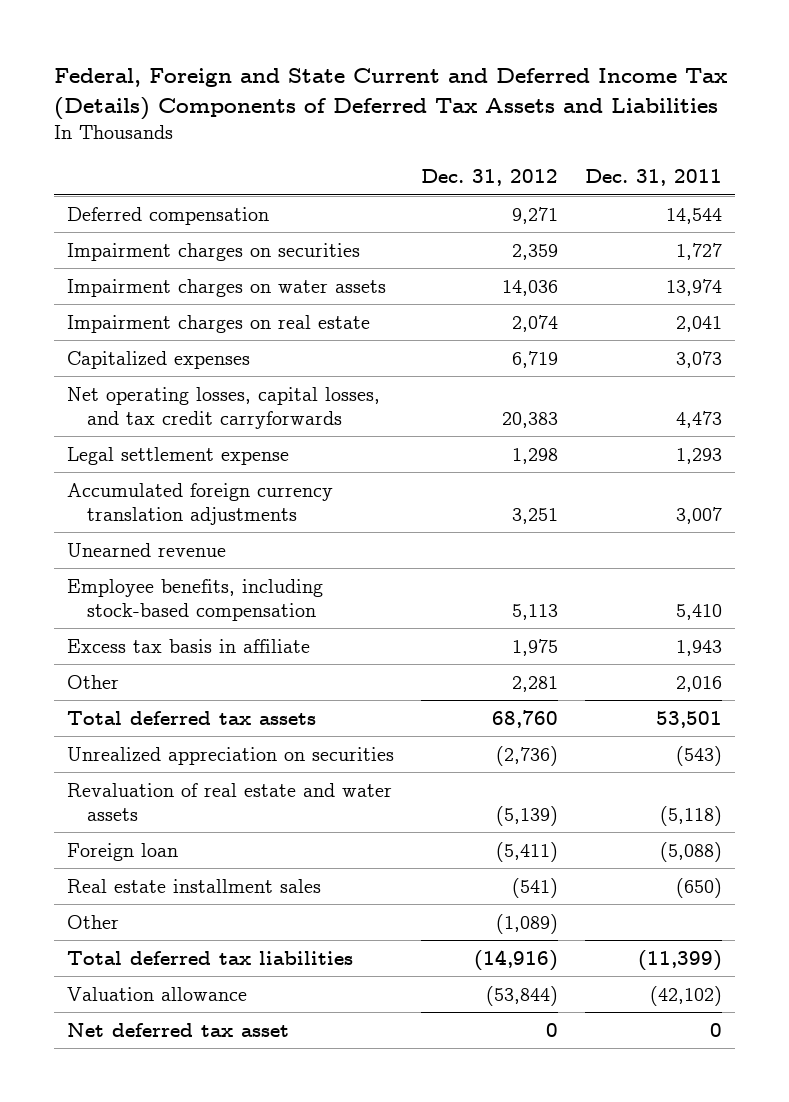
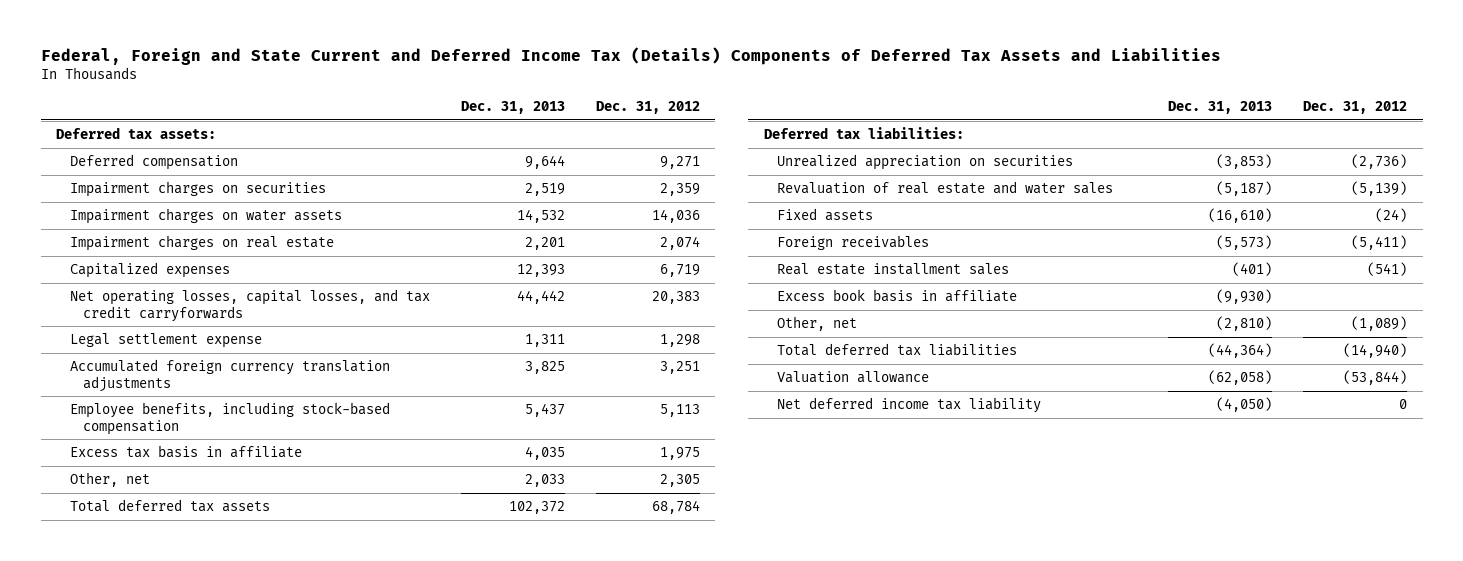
- | Dec. 31, 2012 | Dec. 31, 2011
+ | Dec. 31, 2013 | Dec. 31, 2012
+ Deferred tax assets:
- Unearned revenue
- Other | 2,281 | 2,016
- Total deferred tax assets | 68,760 | 53,501
+ Other, net | 2,033 | 2,305
+ Total deferred tax assets | 102,372 | 68,784
+ Deferred tax liabilities:
- Revaluation of real estate and water assets | (5,139) | (5,118)
- Foreign loan | (5,411) | (5,088)
+ Revaluation of real estate and water sales | (5,187) | (5,139)
+ Fixed assets | (16,610) | (24)
+ Foreign receivables | (5,573) | (5,411)
- Other | (1,089) |
- Total deferred tax liabilities | (14,916) | (11,399)
+ Excess book basis in affiliate | (9,930) |
+ Other, net | (2,810) | (1,089)
+ Total deferred tax liabilities | (44,364) | (14,940)
- Net deferred tax asset | 0 | 0
+ Net deferred income tax liability | (4,050) | 0

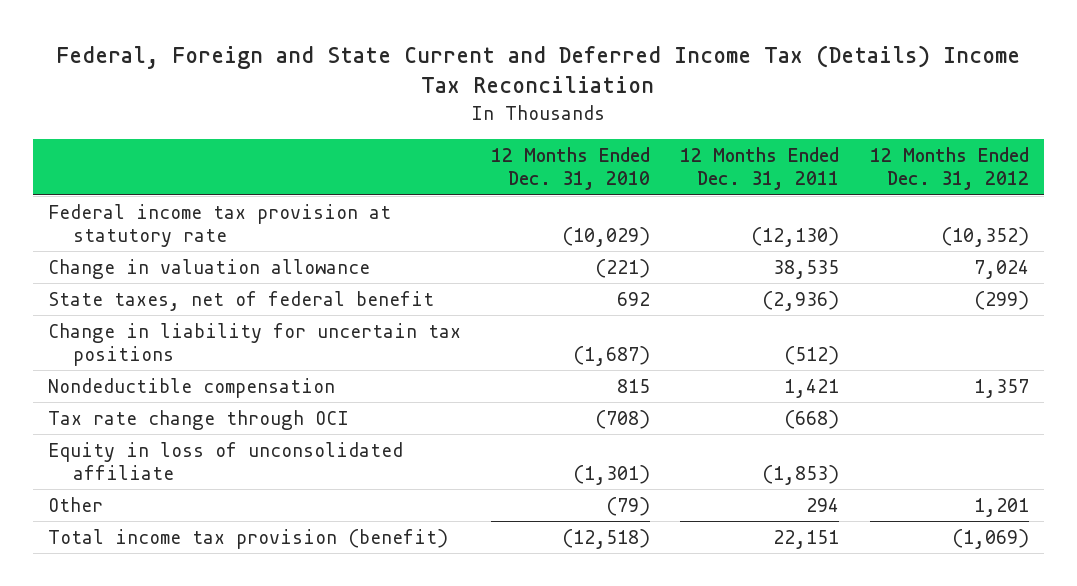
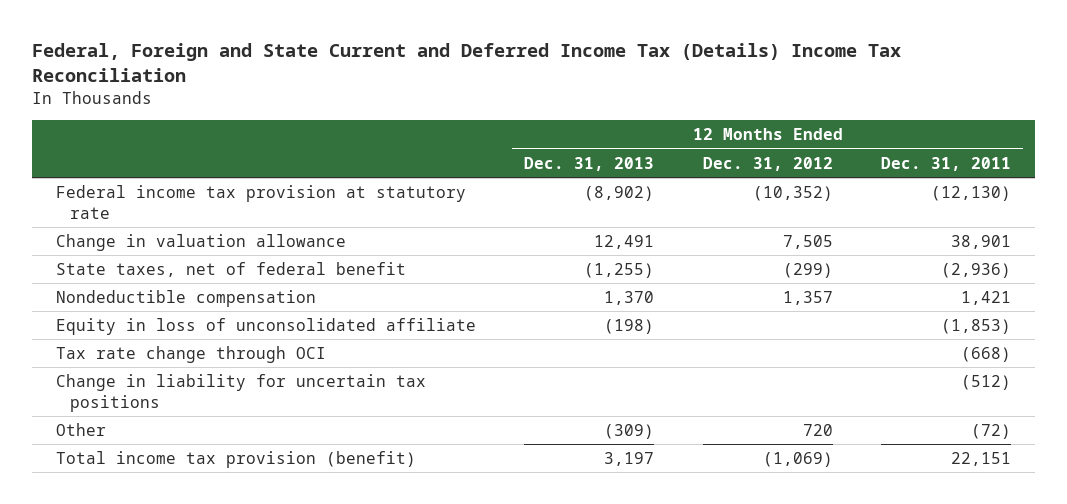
- | 12 Months Ended Dec. 31, 2010 | 12 Months Ended Dec. 31, 2011 | 12 Months Ended Dec. 31, 2012
+ | 12 Months Ended Dec. 31, 2013 | 12 Months Ended Dec. 31, 2012 | 12 Months Ended Dec. 31, 2011
- Change in valuation allowance | (221) | 38,535 | 7,024
+ Change in valuation allowance | 12,491 | 7,505 | 38,901
- Other | (79) | 294 | 1,201
moved down: Tax rate change through OCI | | | (668)
moved down: Change in liability for uncertain tax positions | | | (512)
+ Other | (309) | 720 | (72)

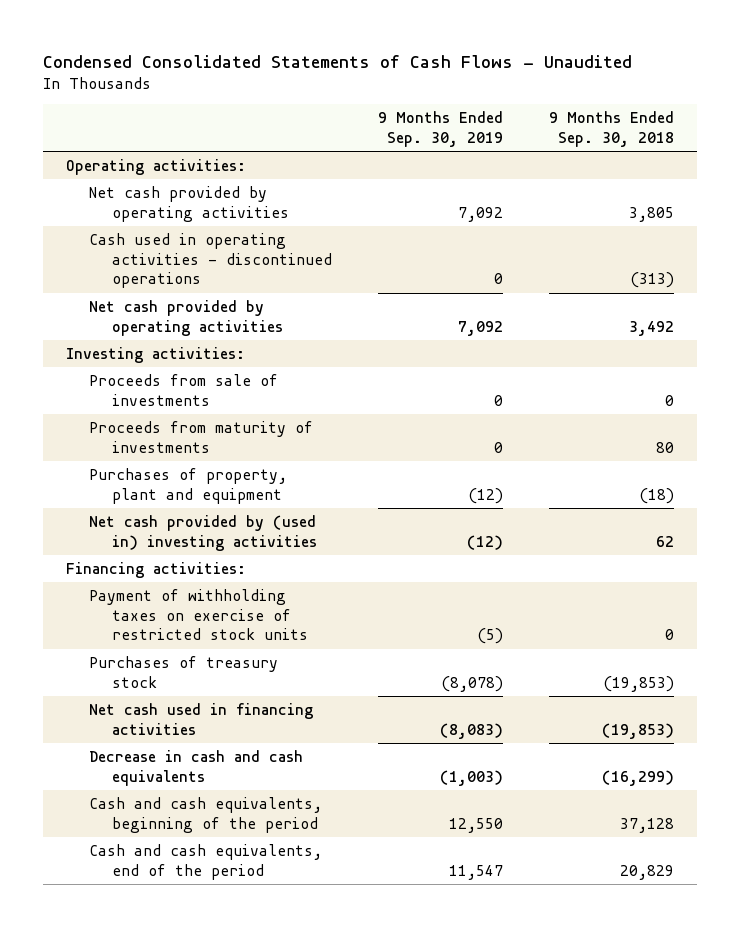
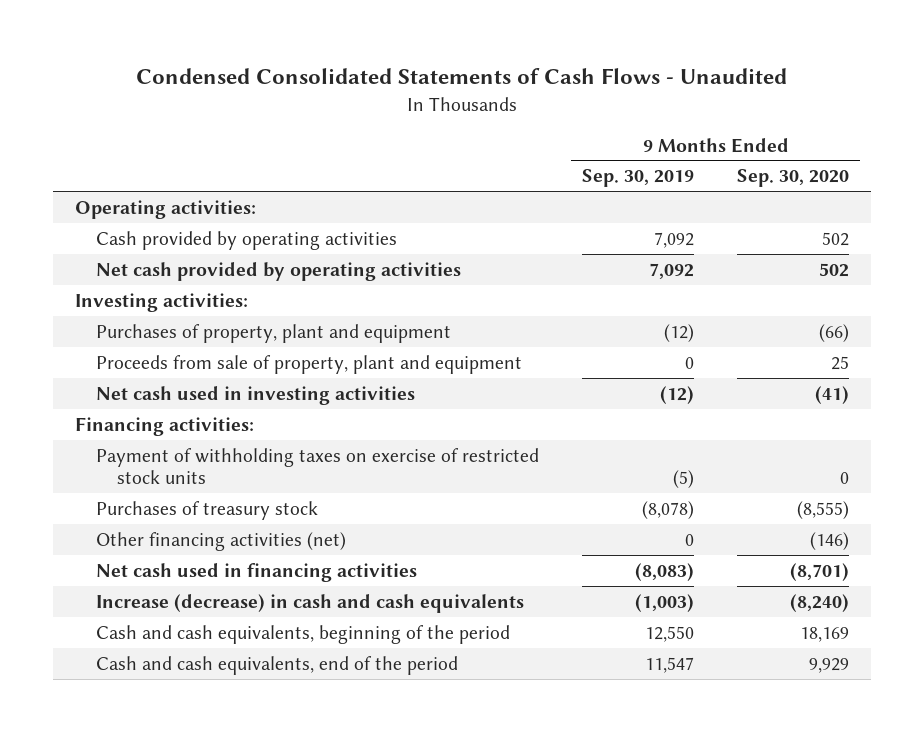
- | 9 Months Ended Sep. 30, 2019 | 9 Months Ended Sep. 30, 2018
+ | 9 Months Ended Sep. 30, 2019 | 9 Months Ended Sep. 30, 2020
- Net cash provided by operating activities | 7,092 | 3,805
- Cash used in operating activities - discontinued operations | 0 | (313)
+ Cash provided by operating activities | 7,092 | 502
- Proceeds from sale of investments | 0 | 0
- Proceeds from maturity of investments | 0 | 80
- Net cash provided by (used in) investing activities | (12) | 62
+ Proceeds from sale of property, plant and equipment | 0 | 25
+ Net cash used in investing activities | (12) | (41)
+ Other financing activities (net) | 0 | (146)
- Decrease in cash and cash equivalents | (1,003) | (16,299)
+ Increase (decrease) in cash and cash equivalents | (1,003) | (8,240)

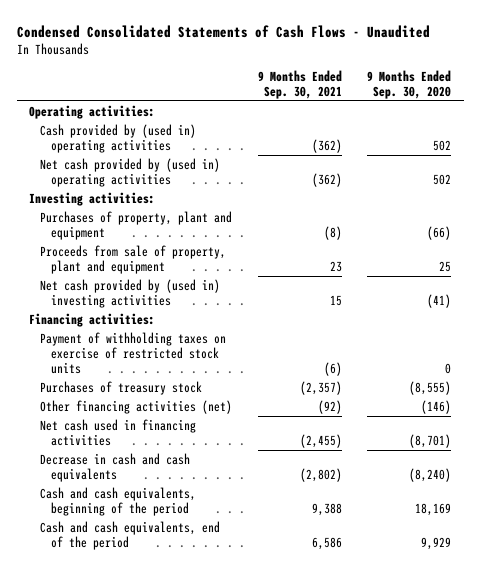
- | 9 Months Ended Sep. 30, 2019 | 9 Months Ended Sep. 30, 2020
+ | 9 Months Ended Sep. 30, 2021 | 9 Months Ended Sep. 30, 2020
- Cash provided by operating activities | 7,092 | 502
- Net cash provided by operating activities | 7,092 | 502
+ Cash provided by (used in) operating activities | (362) | 502
+ Net cash provided by (used in) operating activities | (362) | 502
- Net cash used in investing activities | (12) | (41)
+ Net cash provided by (used in) investing activities | 15 | (41)
- Increase (decrease) in cash and cash equivalents | (1,003) | (8,240)
+ Decrease in cash and cash equivalents | (2,802) | (8,240)

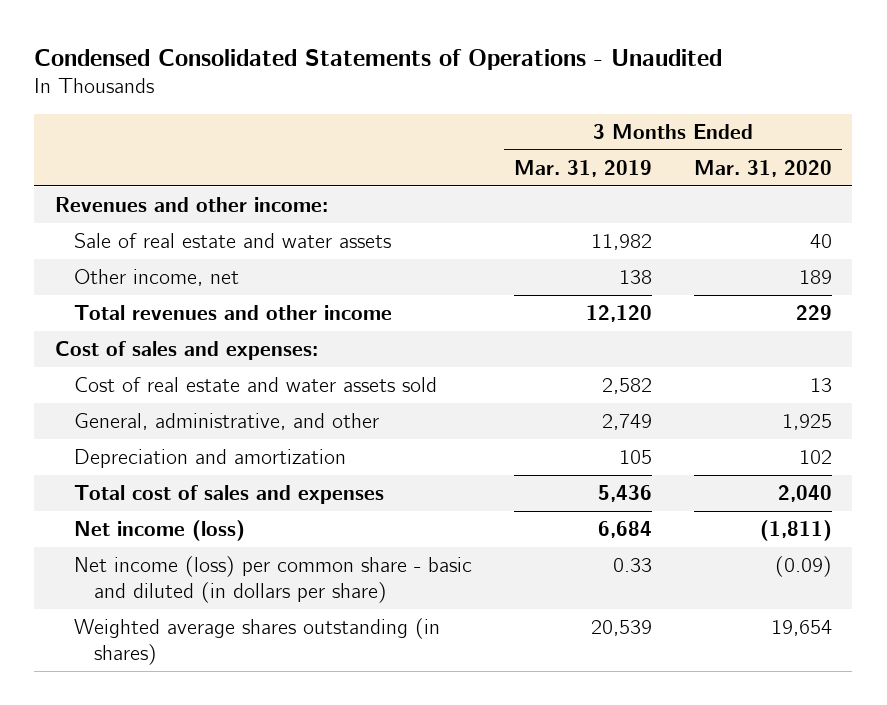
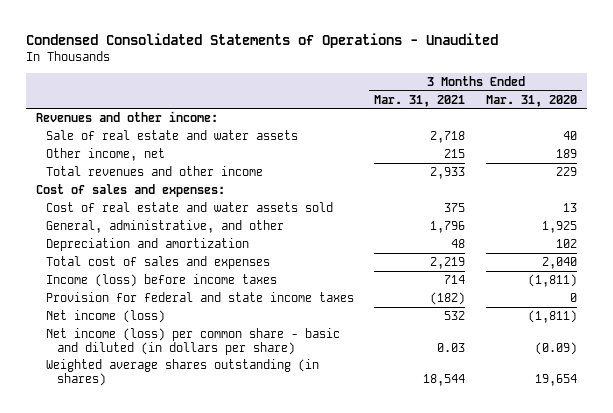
- | 3 Months Ended Mar. 31, 2019 | 3 Months Ended Mar. 31, 2020
+ | 3 Months Ended Mar. 31, 2021 | 3 Months Ended Mar. 31, 2020
+ Income (loss) before income taxes | 714 | (1,811)
+ Provision for federal and state income taxes | (182) | 0

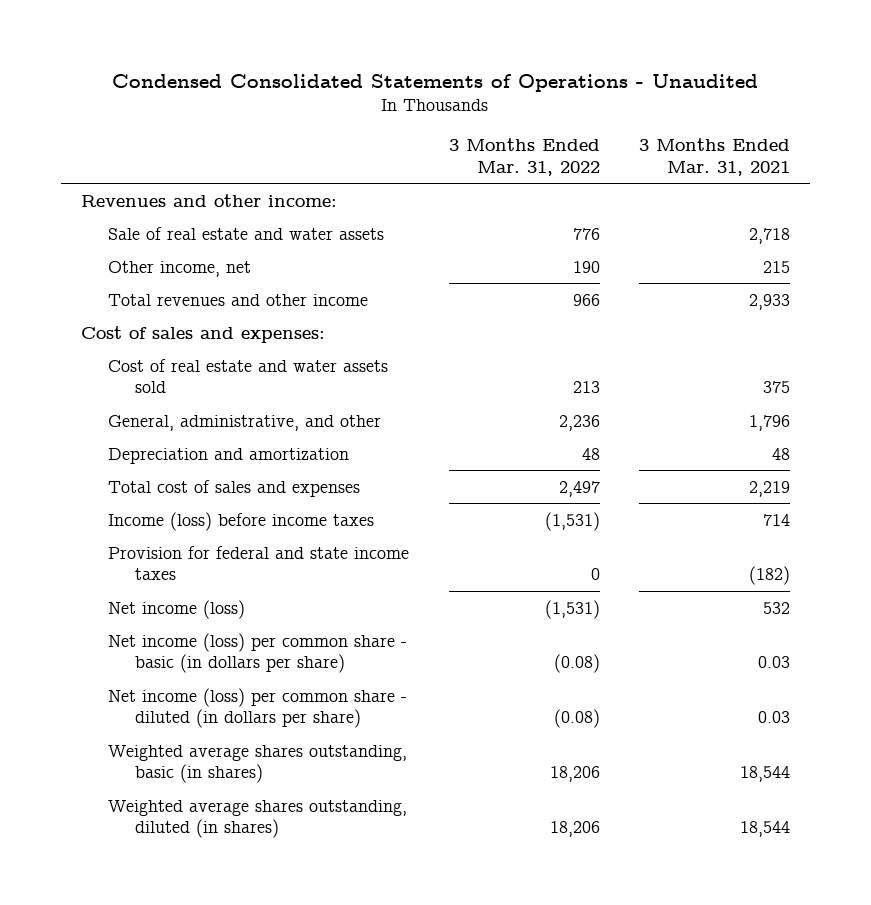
- | 3 Months Ended Mar. 31, 2021 | 3 Months Ended Mar. 31, 2020
+ | 3 Months Ended Mar. 31, 2022 | 3 Months Ended Mar. 31, 2021
- Net income (loss) per common share - basic and diluted (in dollars per share) | 0.03 | (0.09)
- Weighted average shares outstanding (in shares) | 18,544 | 19,654
+ Net income (loss) per common share - basic (in dollars per share) | (0.08) | 0.03
+ Net income (loss) per common share - diluted (in dollars per share) | (0.08) | 0.03
+ Weighted average shares outstanding, basic (in shares) | 18,206 | 18,544
+ Weighted average shares outstanding, diluted (in shares) | 18,206 | 18,544

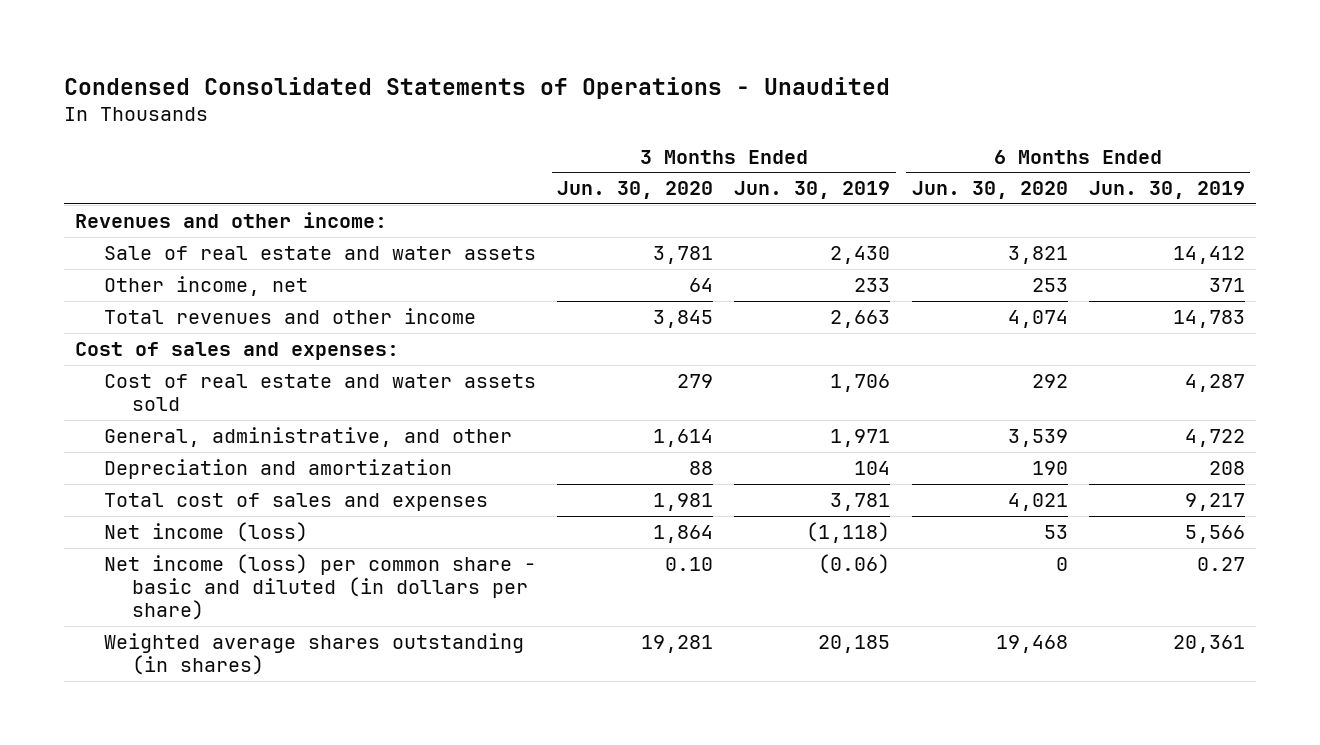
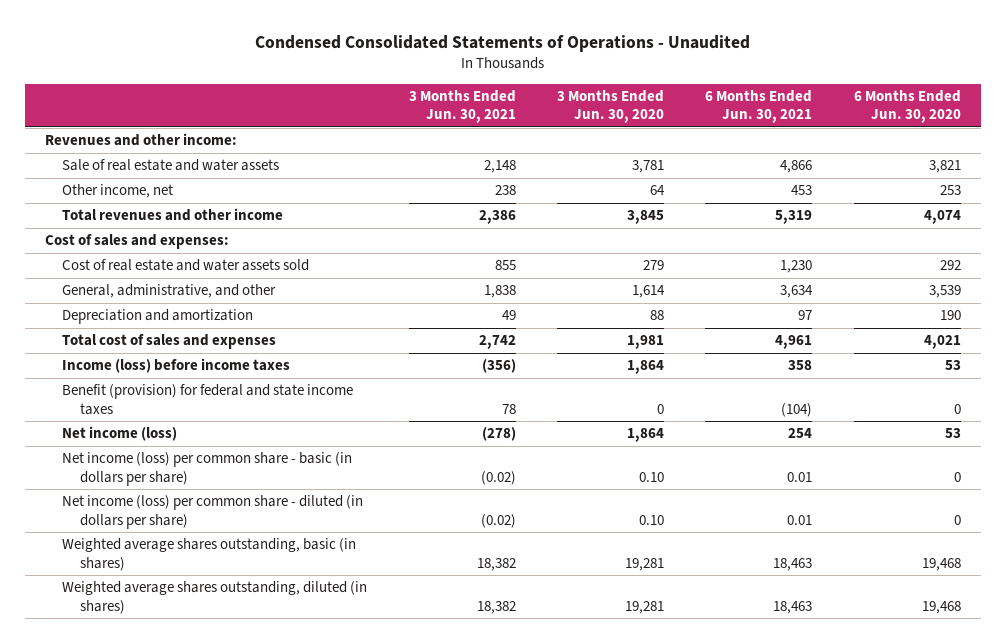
- | 3 Months Ended Jun. 30, 2020 | 3 Months Ended Jun. 30, 2019 | 6 Months Ended Jun. 30, 2020 | 6 Months Ended Jun. 30, 2019
+ | 3 Months Ended Jun. 30, 2021 | 3 Months Ended Jun. 30, 2020 | 6 Months Ended Jun. 30, 2021 | 6 Months Ended Jun. 30, 2020
+ Income (loss) before income taxes | (356) | 1,864 | 358 | 53
+ Benefit (provision) for federal and state income taxes | 78 | 0 | (104) | 0
- Net income (loss) per common share - basic and diluted (in dollars per share) | 0.10 | (0.06) | 0 | 0.27
- Weighted average shares outstanding (in shares) | 19,281 | 20,185 | 19,468 | 20,361
+ Net income (loss) per common share - basic (in dollars per share) | (0.02) | 0.10 | 0.01 | 0
+ Net income (loss) per common share - diluted (in dollars per share) | (0.02) | 0.10 | 0.01 | 0
+ Weighted average shares outstanding, basic (in shares) | 18,382 | 19,281 | 18,463 | 19,468
+ Weighted average shares outstanding, diluted (in shares) | 18,382 | 19,281 | 18,463 | 19,468

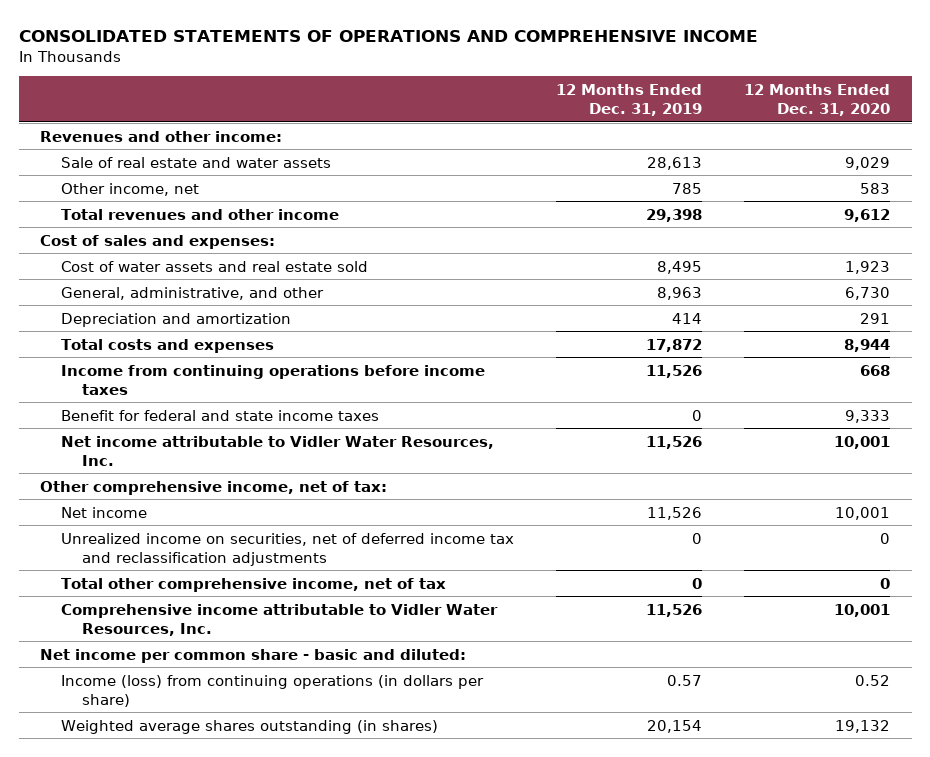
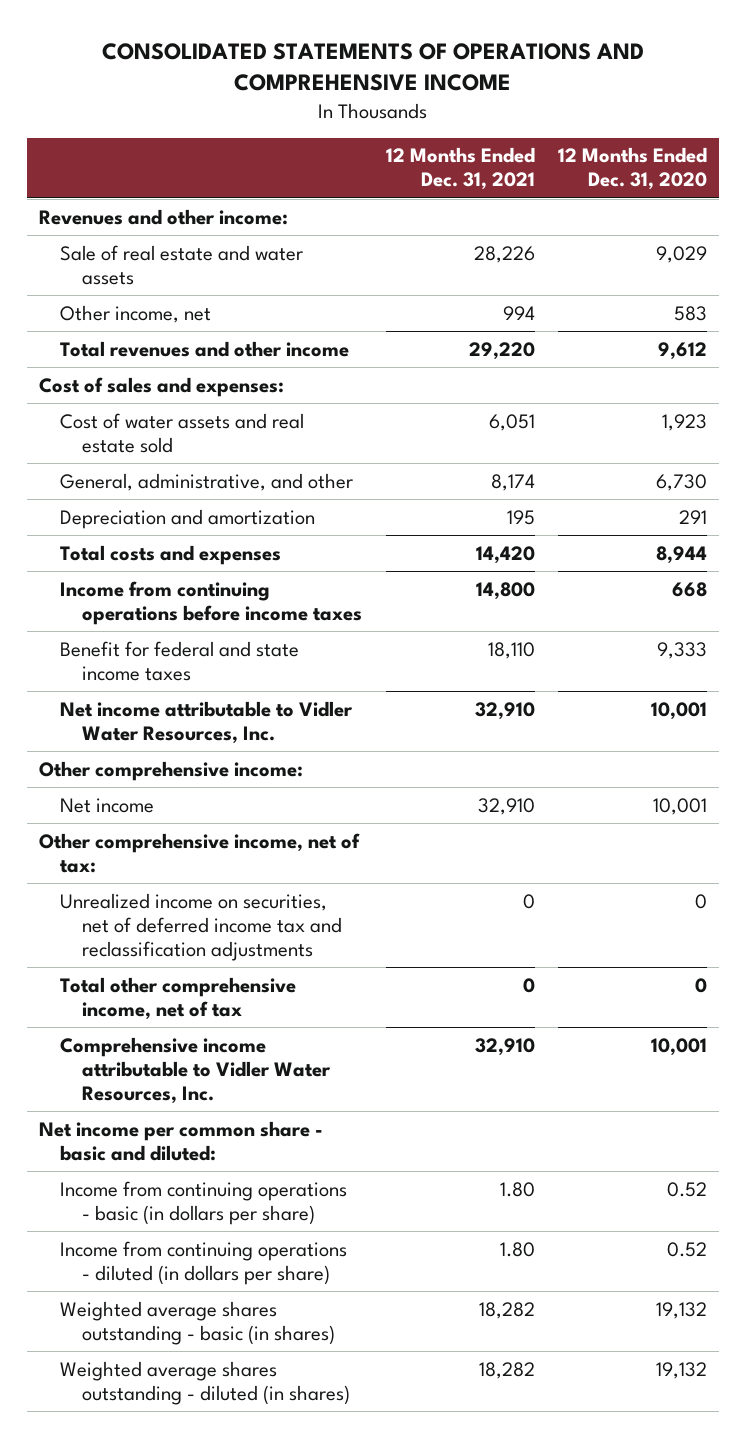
- | 12 Months Ended Dec. 31, 2019 | 12 Months Ended Dec. 31, 2020
+ | 12 Months Ended Dec. 31, 2021 | 12 Months Ended Dec. 31, 2020
+ Other comprehensive income:
moved down: Other comprehensive income, net of tax:
- Income (loss) from continuing operations (in dollars per share) | 0.57 | 0.52
- Weighted average shares outstanding (in shares) | 20,154 | 19,132
+ Income from continuing operations - basic (in dollars per share) | 1.80 | 0.52
+ Income from continuing operations - diluted (in dollars per share) | 1.80 | 0.52
+ Weighted average shares outstanding - basic (in shares) | 18,282 | 19,132
+ Weighted average shares outstanding - diluted (in shares) | 18,282 | 19,132

